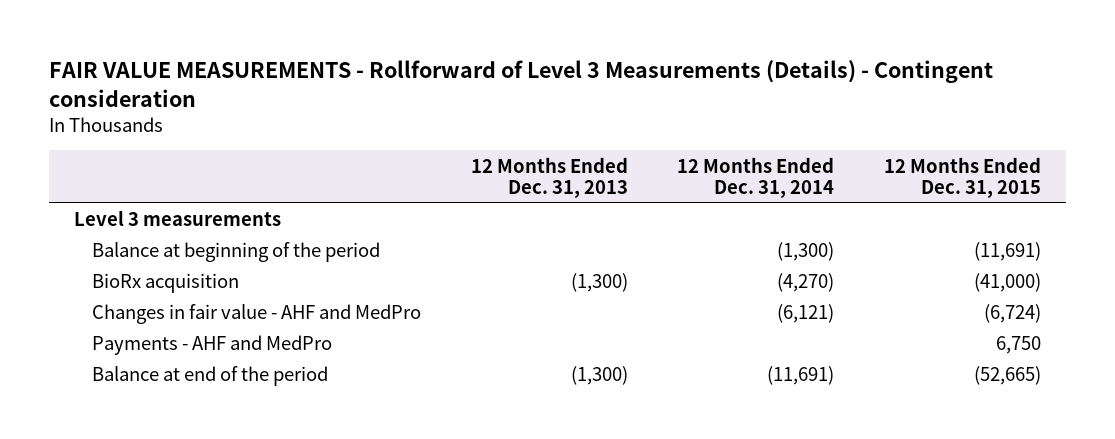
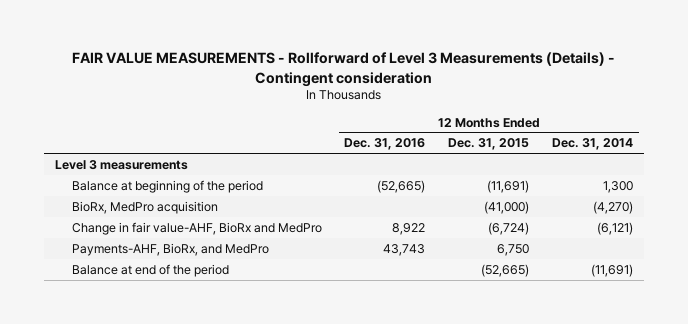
- | 12 Months Ended Dec. 31, 2013 | 12 Months Ended Dec. 31, 2014 | 12 Months Ended Dec. 31, 2015
+ | 12 Months Ended Dec. 31, 2016 | 12 Months Ended Dec. 31, 2015 | 12 Months Ended Dec. 31, 2014
- Balance at beginning of the period | | (1,300) | (11,691)
- BioRx acquisition | (1,300) | (4,270) | (41,000)
- Changes in fair value - AHF and MedPro | | (6,121) | (6,724)
- Payments - AHF and MedPro | | | 6,750
+ Balance at beginning of the period | (52,665) | (11,691) | 1,300
+ BioRx, MedPro acquisition | | (41,000) | (4,270)
+ Change in fair value-AHF, BioRx and MedPro | 8,922 | (6,724) | (6,121)
+ Payments-AHF, BioRx, and MedPro | 43,743 | 6,750 |

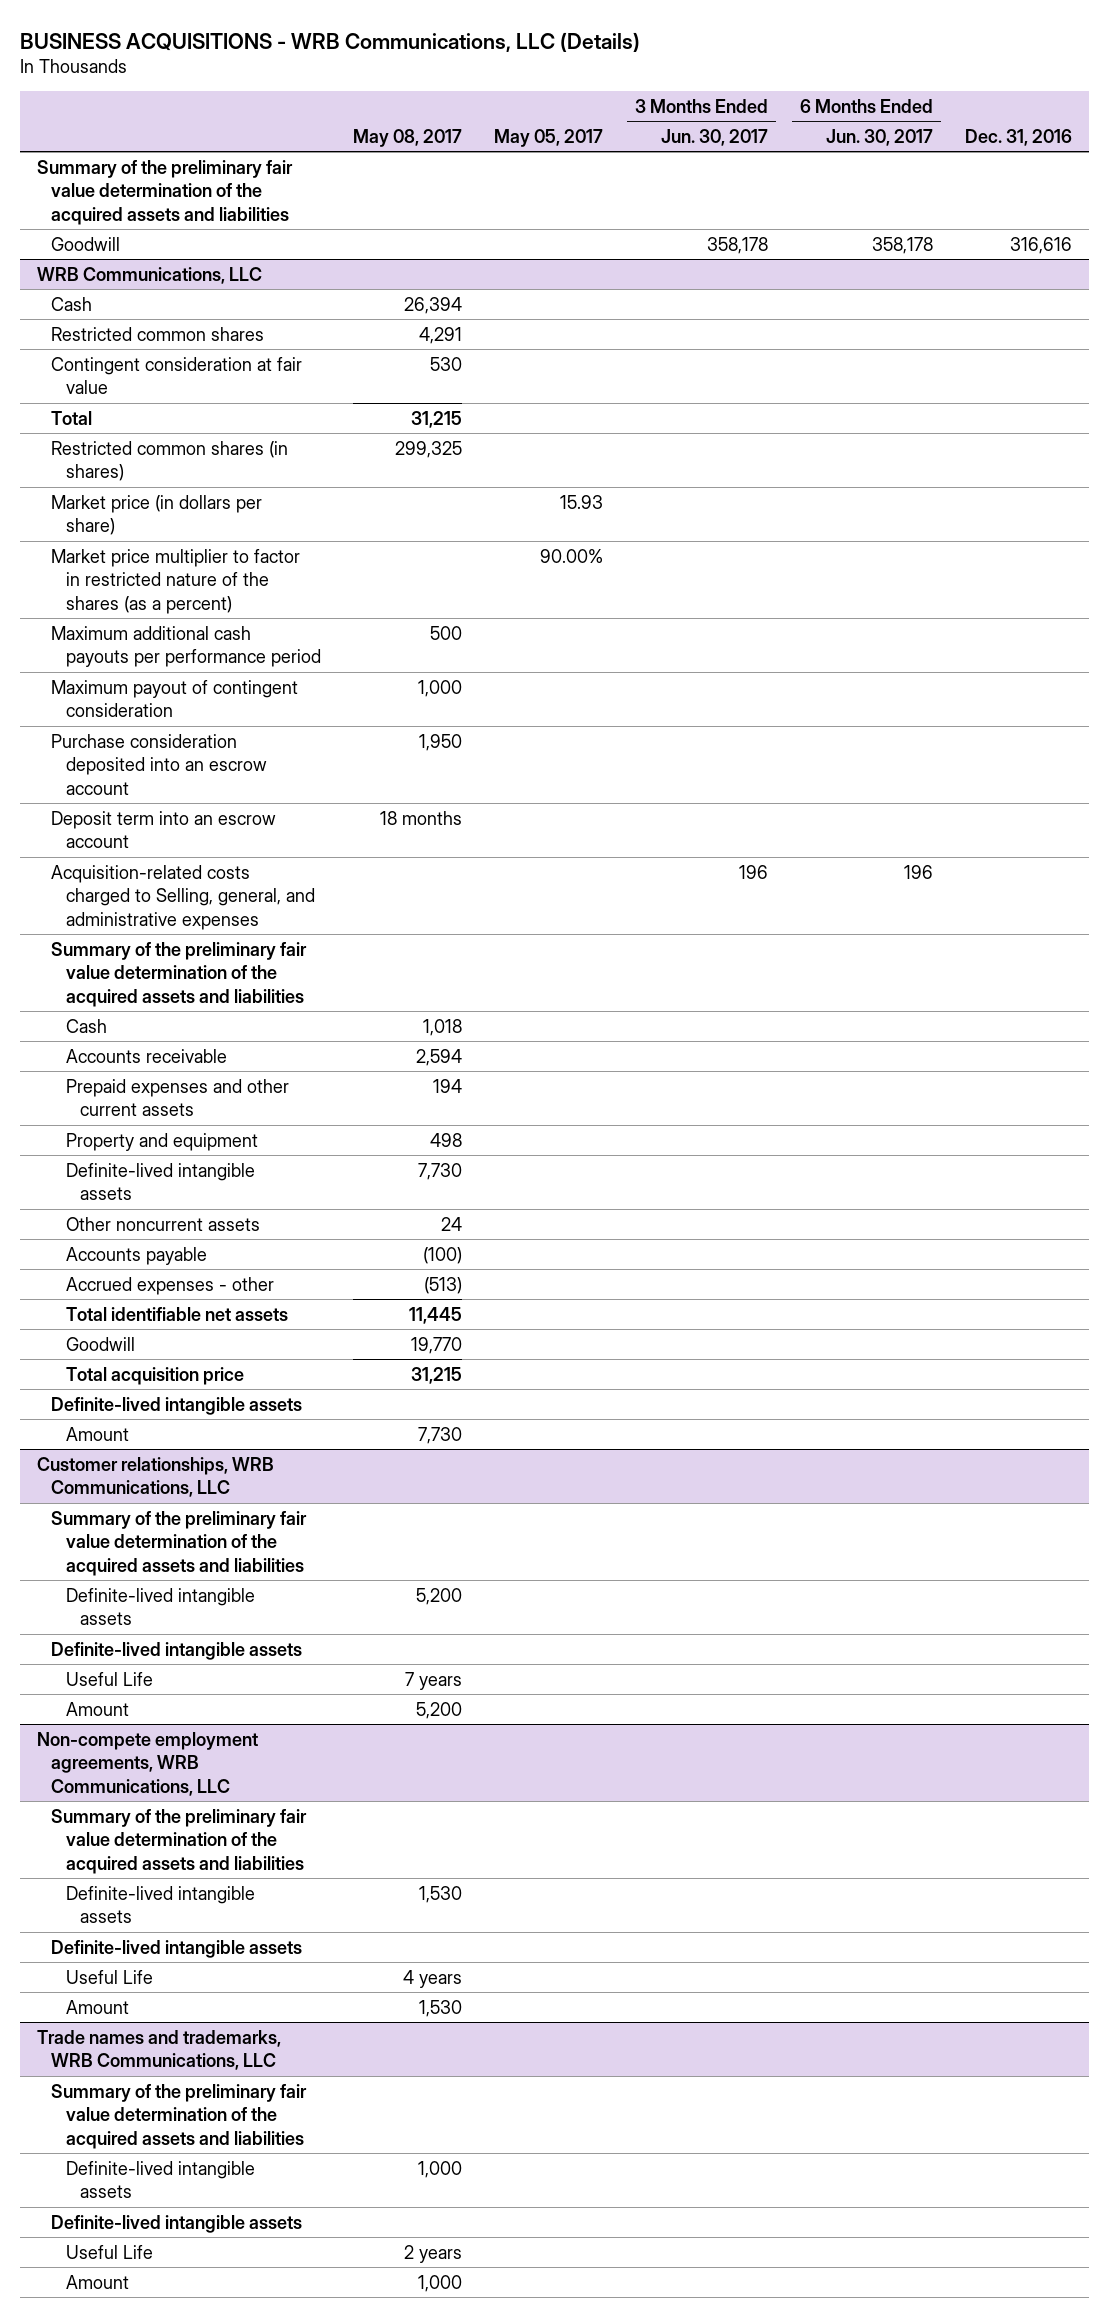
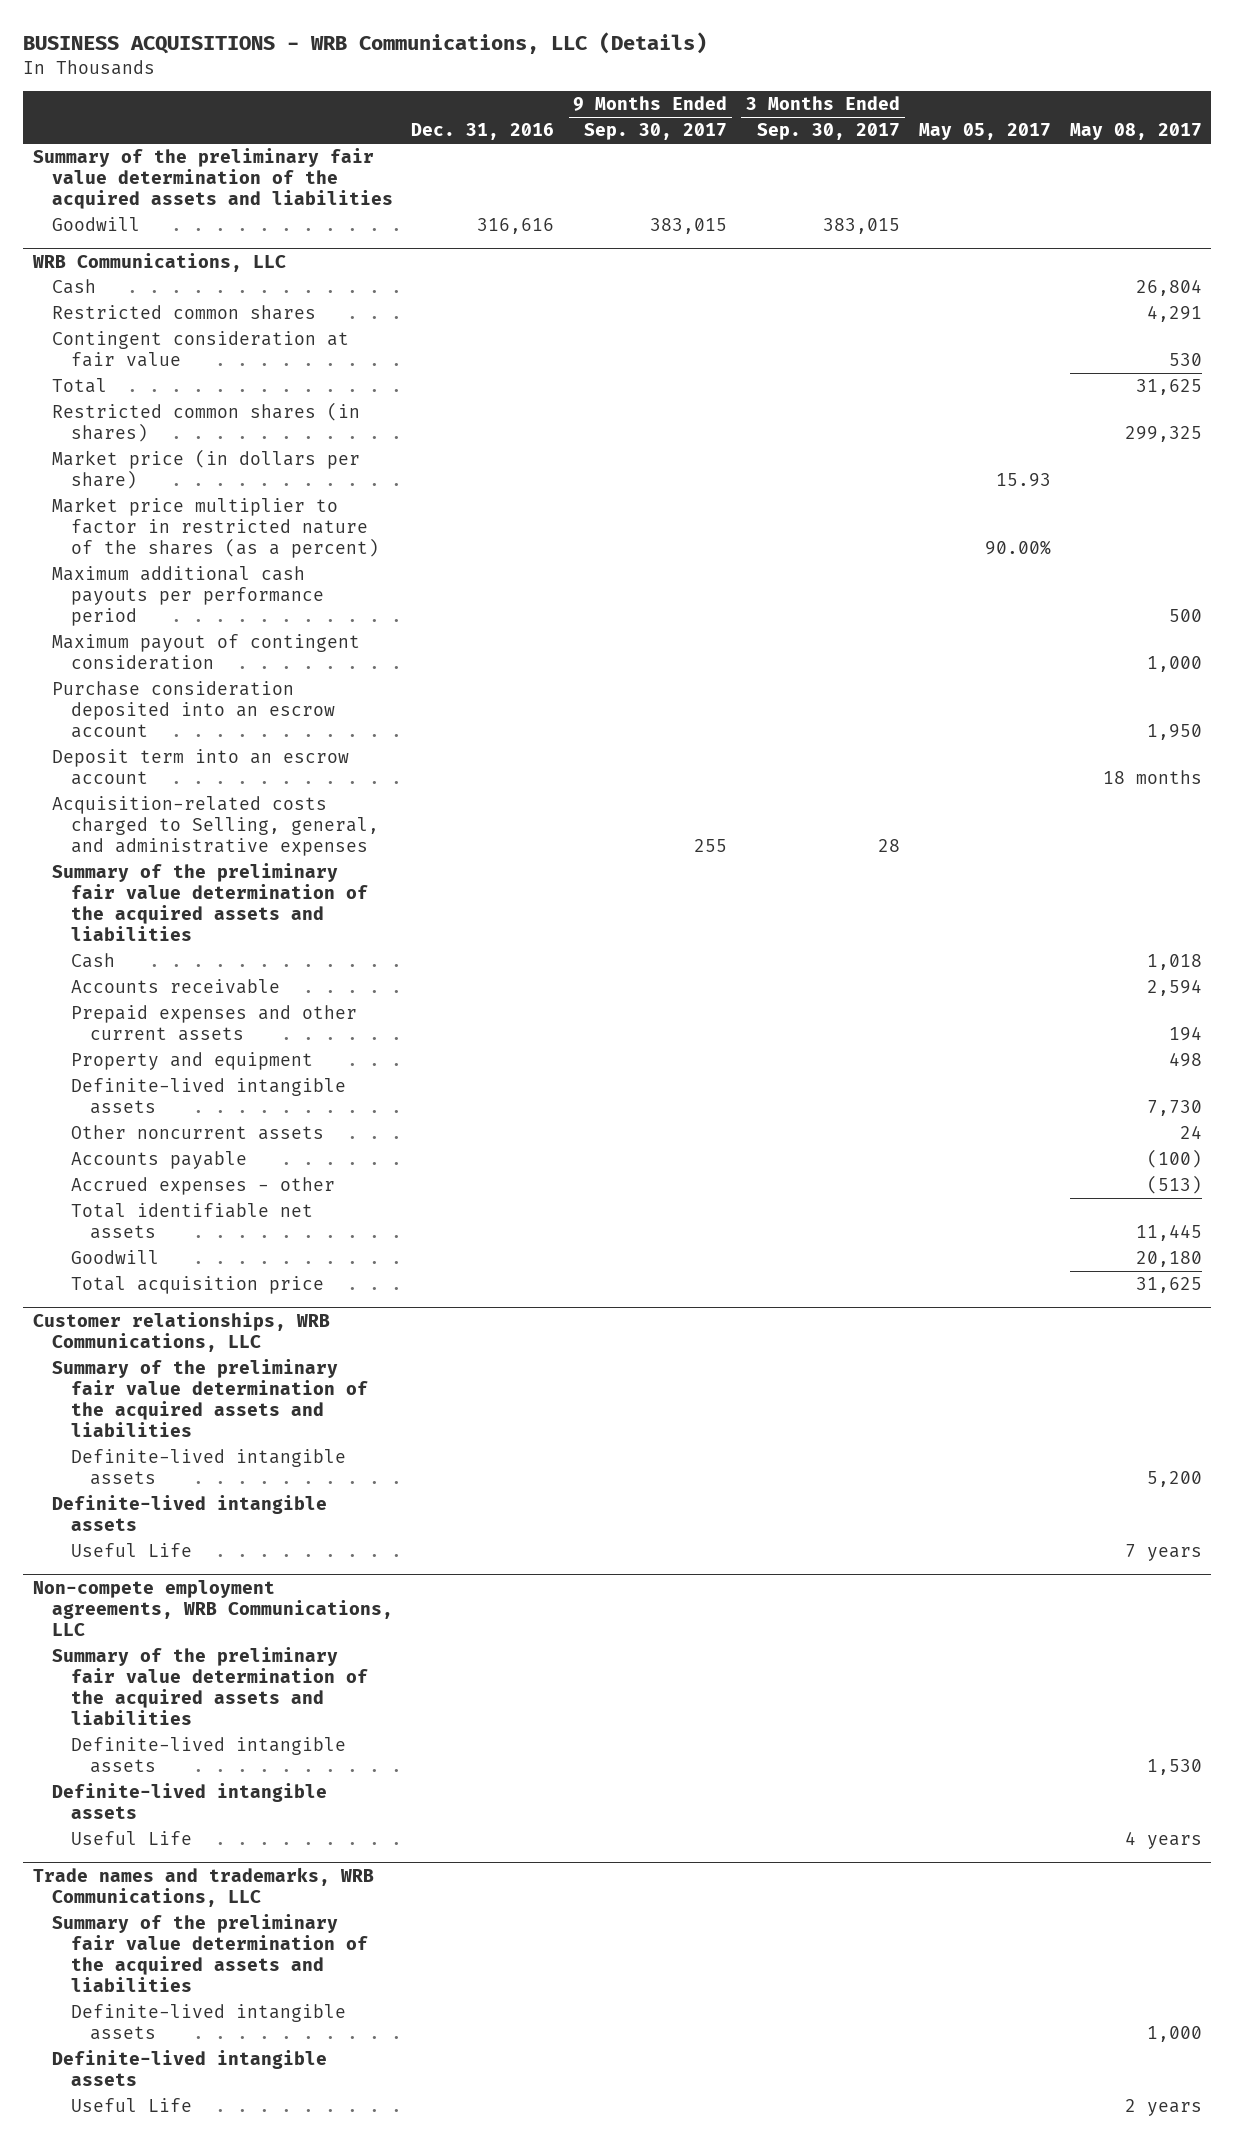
- | May 08, 2017 | May 05, 2017 | 3 Months Ended Jun. 30, 2017 | 6 Months Ended Jun. 30, 2017 | Dec. 31, 2016
+ | Dec. 31, 2016 | 9 Months Ended Sep. 30, 2017 | 3 Months Ended Sep. 30, 2017 | May 05, 2017 | May 08, 2017
@ WRB Communications, LLC
- Cash | 26,394 | | | |
+ Cash | | | | | 26,804
- Total | 31,215 | | | |
+ Total | | | | | 31,625
- Goodwill | 19,770 | | | |
- Total acquisition price | 31,215 | | | |
- Definite-lived intangible assets
- Amount | 7,730 | | | |
+ Goodwill | | | | | 20,180
+ Total acquisition price | | | | | 31,625
@ Customer relationships, WRB Communications, LLC
- Amount | 5,200 | | | |
@ Non-compete employment agreements, WRB Communications, LLC
- Amount | 1,530 | | | |
@ Trade names and trademarks, WRB Communications, LLC
- Amount | 1,000 | | | |

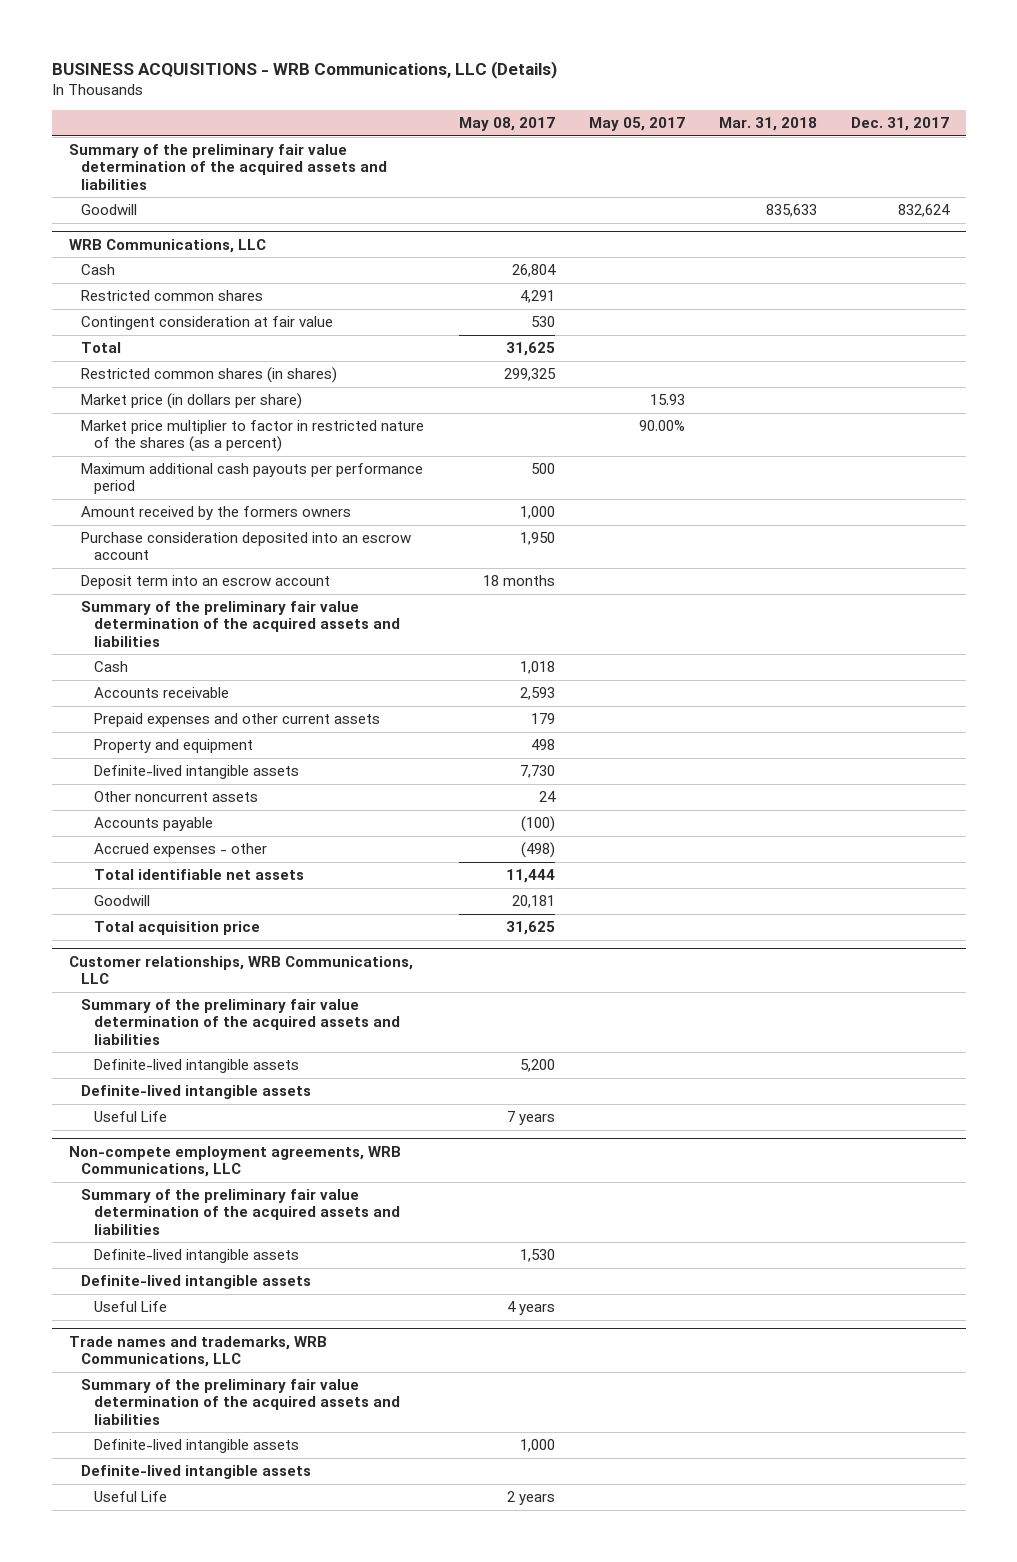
- | Dec. 31, 2016 | 9 Months Ended Sep. 30, 2017 | 3 Months Ended Sep. 30, 2017 | May 05, 2017 | May 08, 2017
+ | May 08, 2017 | May 05, 2017 | Mar. 31, 2018 | Dec. 31, 2017
@ WRB Communications, LLC
- Maximum payout of contingent consideration | | | | | 1,000
+ Amount received by the formers owners | 1,000 | | |
- Acquisition-related costs charged to Selling, general, and administrative expenses | | 255 | 28 | |
- Accounts receivable | | | | | 2,594
- Prepaid expenses and other current assets | | | | | 194
+ Accounts receivable | 2,593 | | |
+ Prepaid expenses and other current assets | 179 | | |
- Accrued expenses - other | | | | | (513)
- Total identifiable net assets | | | | | 11,445
- Goodwill | | | | | 20,180
+ Accrued expenses - other | (498) | | |
+ Total identifiable net assets | 11,444 | | |
+ Goodwill | 20,181 | | |

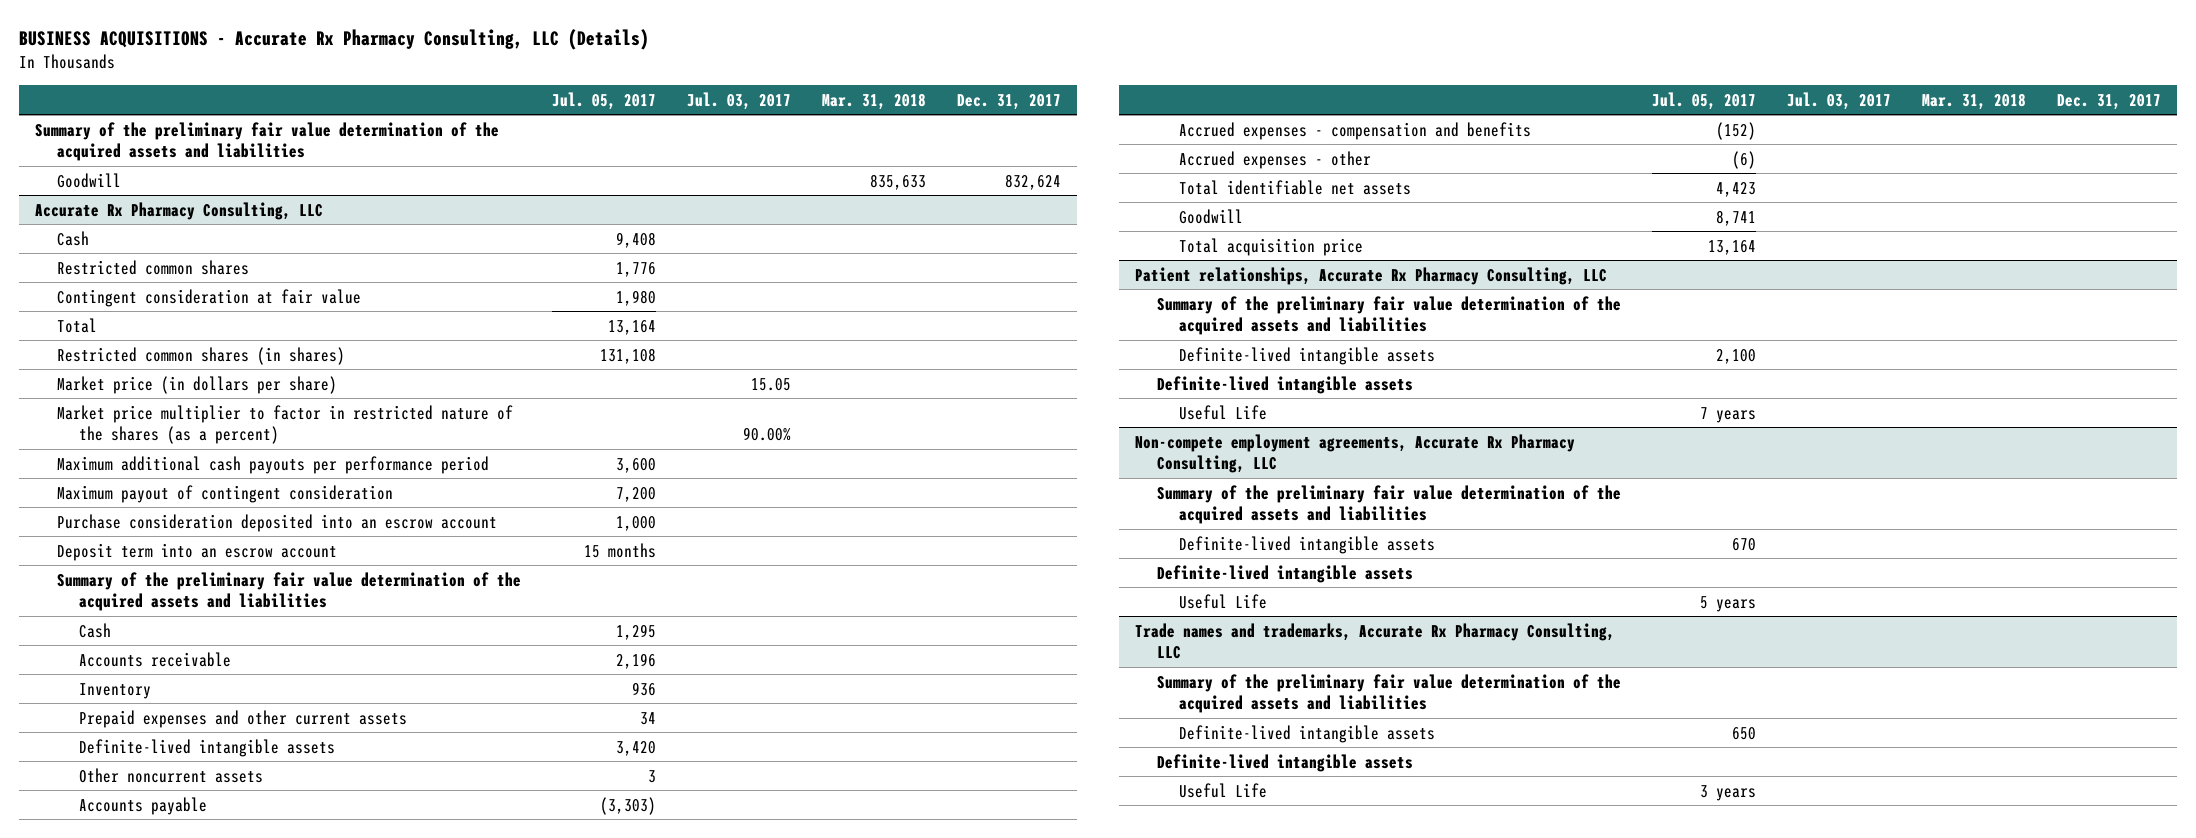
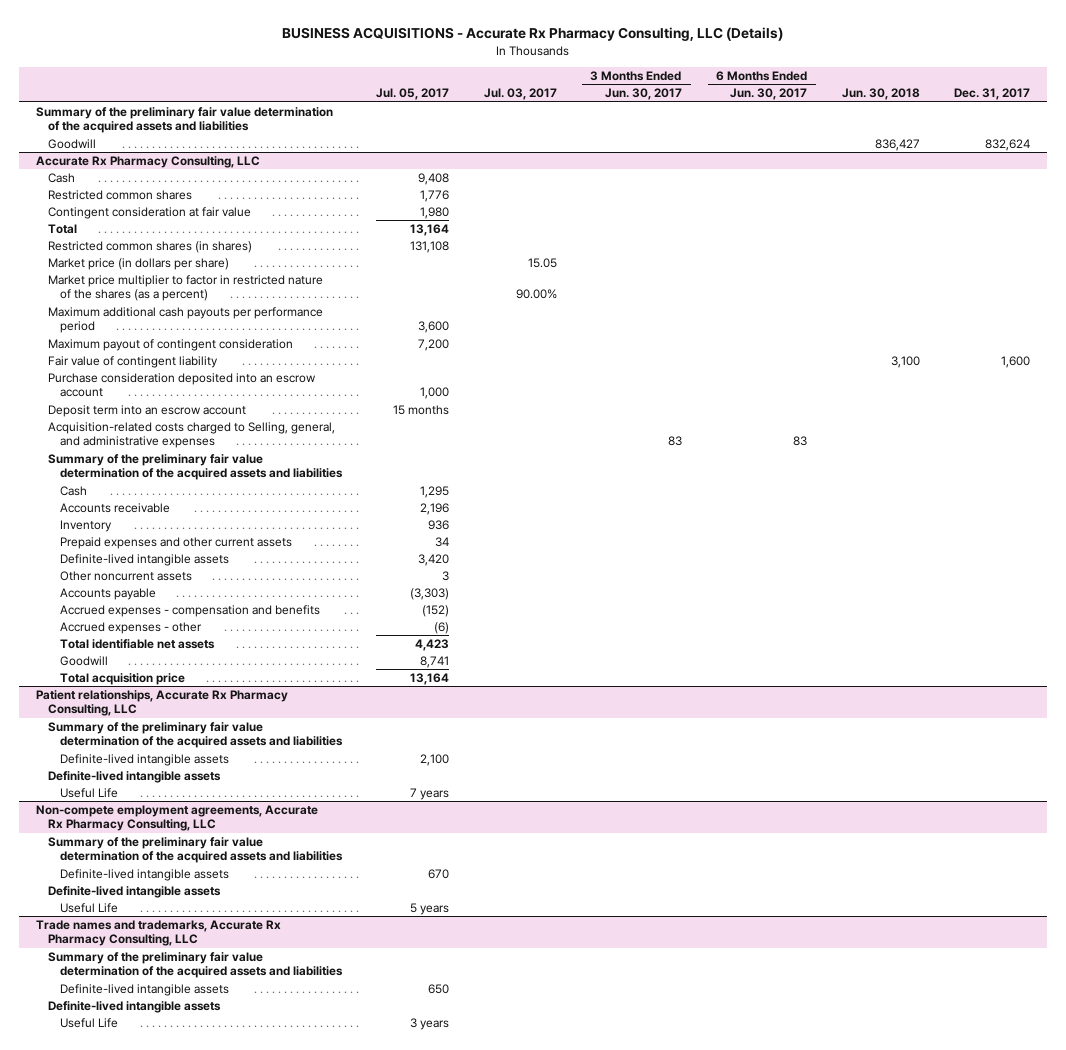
- | Jul. 05, 2017 | Jul. 03, 2017 | Mar. 31, 2018 | Dec. 31, 2017
+ | Jul. 05, 2017 | Jul. 03, 2017 | 3 Months Ended Jun. 30, 2017 | 6 Months Ended Jun. 30, 2017 | Jun. 30, 2018 | Dec. 31, 2017
@ Accurate Rx Pharmacy Consulting, LLC
+ Fair value of contingent liability | | | | | 3,100 | 1,600
+ Acquisition-related costs charged to Selling, general, and administrative expenses | | | 83 | 83 | |

